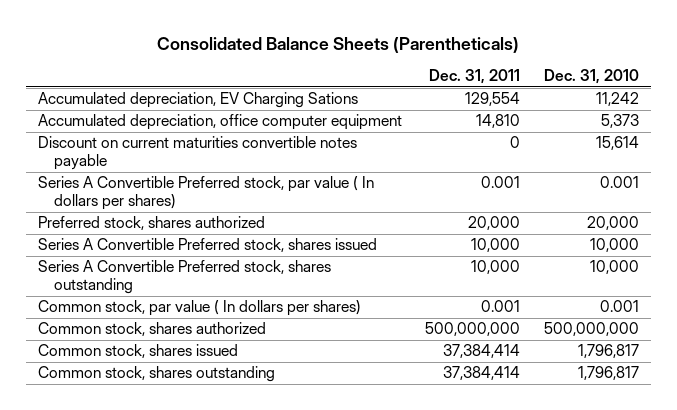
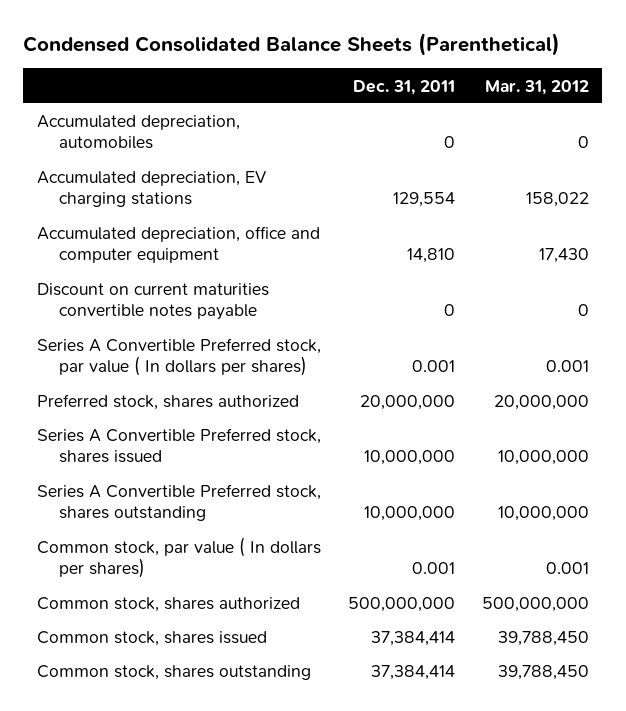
- Consolidated Balance Sheets (Parentheticals)
+ Condensed Consolidated Balance Sheets (Parenthetical)
- | Dec. 31, 2011 | Dec. 31, 2010
+ | Dec. 31, 2011 | Mar. 31, 2012
- Accumulated depreciation, EV Charging Sations | 129,554 | 11,242
- Accumulated depreciation, office computer equipment | 14,810 | 5,373
+ Accumulated depreciation, automobiles | 0 | 0
+ Accumulated depreciation, EV charging stations | 129,554 | 158,022
+ Accumulated depreciation, office and computer equipment | 14,810 | 17,430
- Preferred stock, shares authorized | 20,000 | 20,000
- Series A Convertible Preferred stock, shares issued | 10,000 | 10,000
- Series A Convertible Preferred stock, shares outstanding | 10,000 | 10,000
+ Preferred stock, shares authorized | 20,000,000 | 20,000,000
+ Series A Convertible Preferred stock, shares issued | 10,000,000 | 10,000,000
+ Series A Convertible Preferred stock, shares outstanding | 10,000,000 | 10,000,000

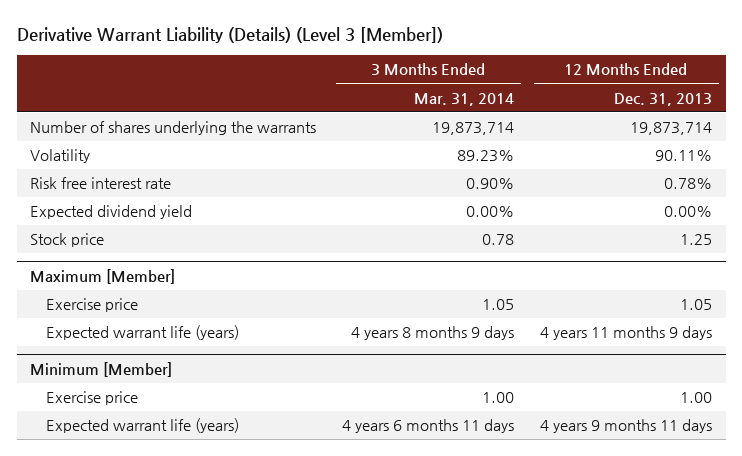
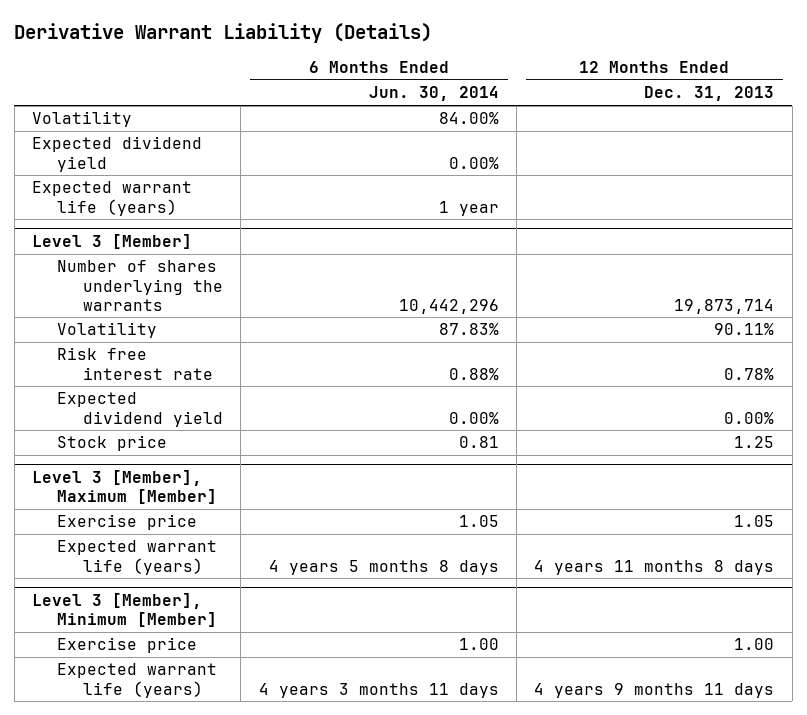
- Derivative Warrant Liability (Details) (Level 3 [Member])
+ Derivative Warrant Liability (Details)
- | 3 Months Ended Mar. 31, 2014 | 12 Months Ended Dec. 31, 2013
+ | 6 Months Ended Jun. 30, 2014 | 12 Months Ended Dec. 31, 2013
+ Volatility | 84.00% |
+ Expected dividend yield | 0.00% |
+ Expected warrant life (years) | 1 year |
+ Level 3 [Member]
- Maximum [Member]
+ Level 3 [Member], Maximum [Member]
- Expected warrant life (years) | 4 years 8 months 9 days | 4 years 11 months 9 days
- Minimum [Member]
+ Expected warrant life (years) | 4 years 5 months 8 days | 4 years 11 months 8 days
+ Level 3 [Member], Minimum [Member]

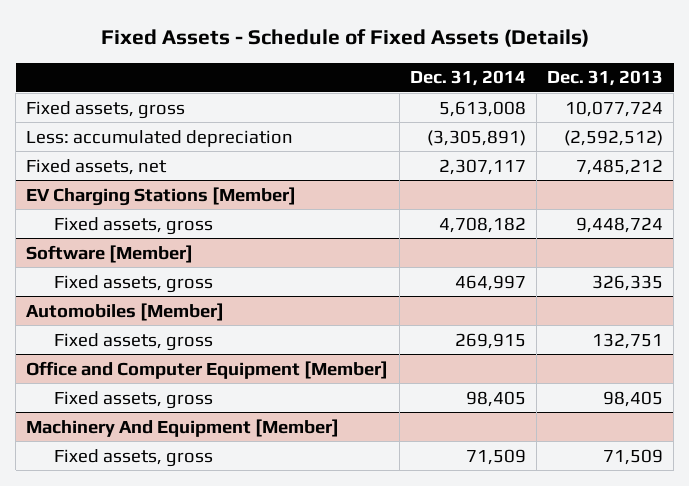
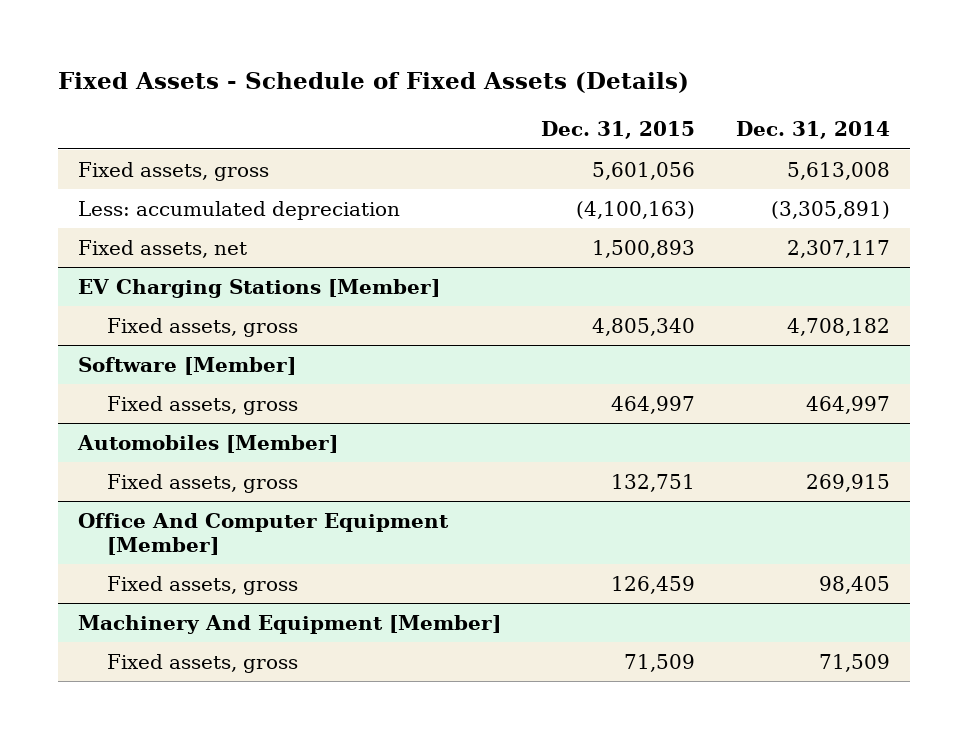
- | Dec. 31, 2014 | Dec. 31, 2013
+ | Dec. 31, 2015 | Dec. 31, 2014
- Office and Computer Equipment [Member]
+ Office And Computer Equipment [Member]

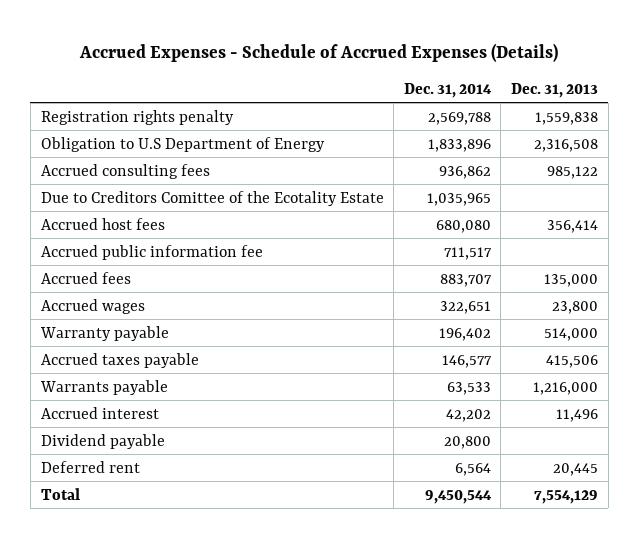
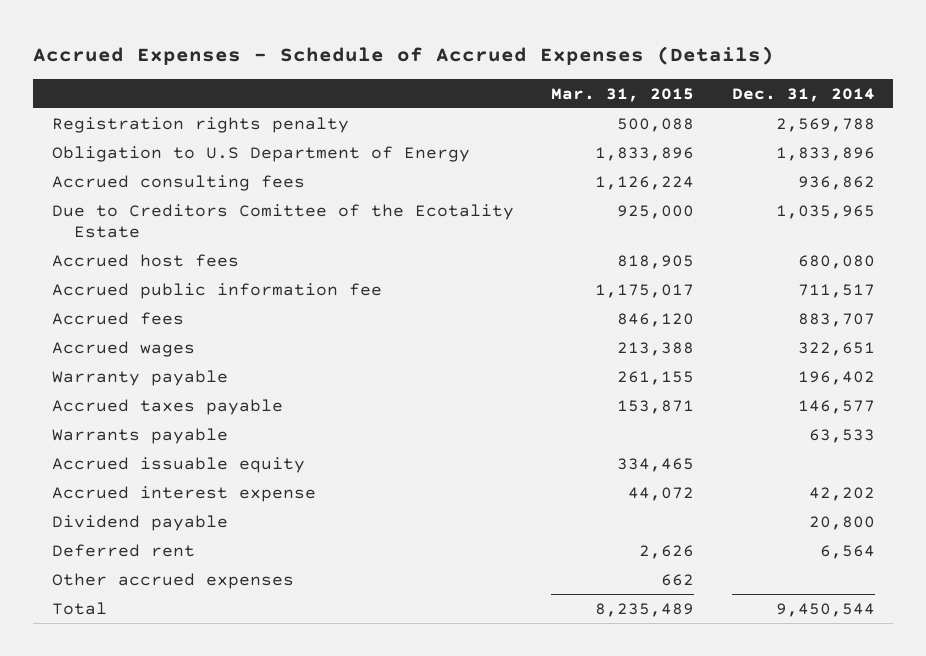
- | Dec. 31, 2014 | Dec. 31, 2013
+ | Mar. 31, 2015 | Dec. 31, 2014
- Accrued interest | 42,202 | 11,496
+ Accrued issuable equity | 334,465 |
+ Accrued interest expense | 44,072 | 42,202
+ Other accrued expenses | 662 |

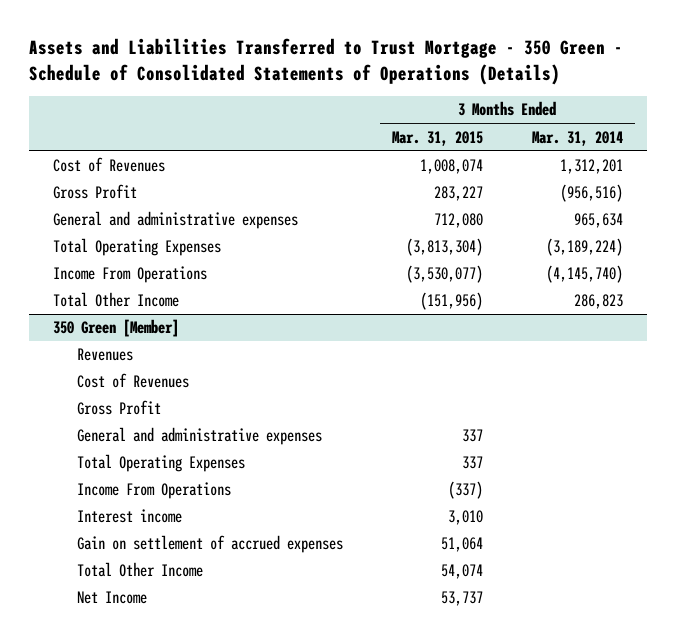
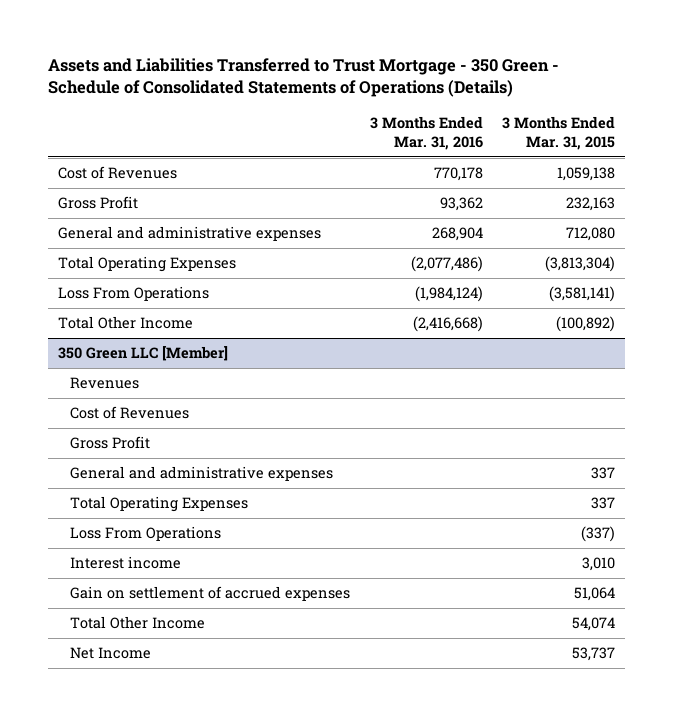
- | 3 Months Ended Mar. 31, 2015 | 3 Months Ended Mar. 31, 2014
+ | 3 Months Ended Mar. 31, 2016 | 3 Months Ended Mar. 31, 2015
- Cost of Revenues | 1,008,074 | 1,312,201
- Gross Profit | 283,227 | (956,516)
+ Cost of Revenues | 770,178 | 1,059,138
+ Gross Profit | 93,362 | 232,163
- Income From Operations | (3,530,077) | (4,145,740)
- Total Other Income | (151,956) | 286,823
- 350 Green [Member]
+ Loss From Operations | (1,984,124) | (3,581,141)
+ Total Other Income | (2,416,668) | (100,892)
+ 350 Green LLC [Member]
- Income From Operations | (337) |
+ Loss From Operations | | (337)

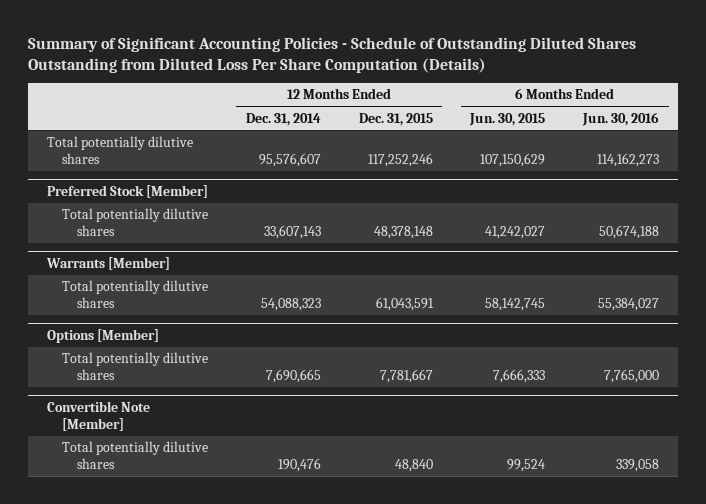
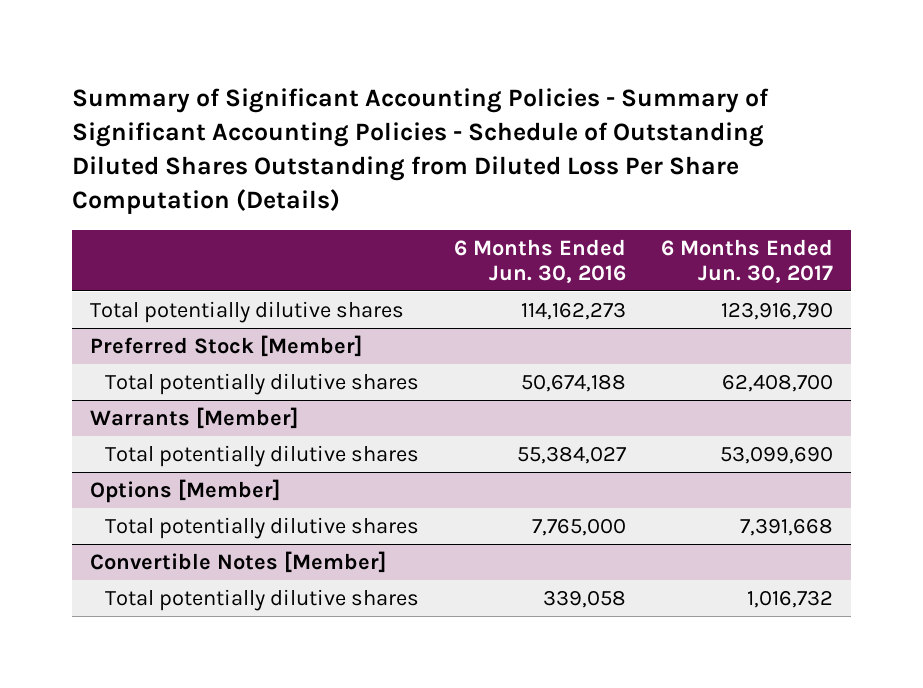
- Summary of Significant Accounting Policies - Schedule of Outstanding Diluted Shares Outstanding from Diluted Loss Per Share Computation (Details)
+ Summary of Significant Accounting Policies - Summary of Significant Accounting Policies - Schedule of Outstanding Diluted Shares Outstanding from Diluted Loss Per Share Computation (Details)
- | 12 Months Ended Dec. 31, 2014 | 12 Months Ended Dec. 31, 2015 | 6 Months Ended Jun. 30, 2015 | 6 Months Ended Jun. 30, 2016
+ | 6 Months Ended Jun. 30, 2016 | 6 Months Ended Jun. 30, 2017
- Convertible Note [Member]
+ Convertible Notes [Member]

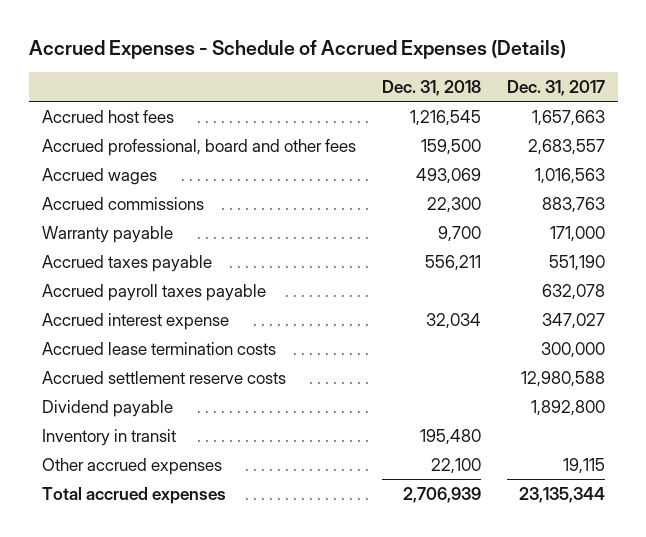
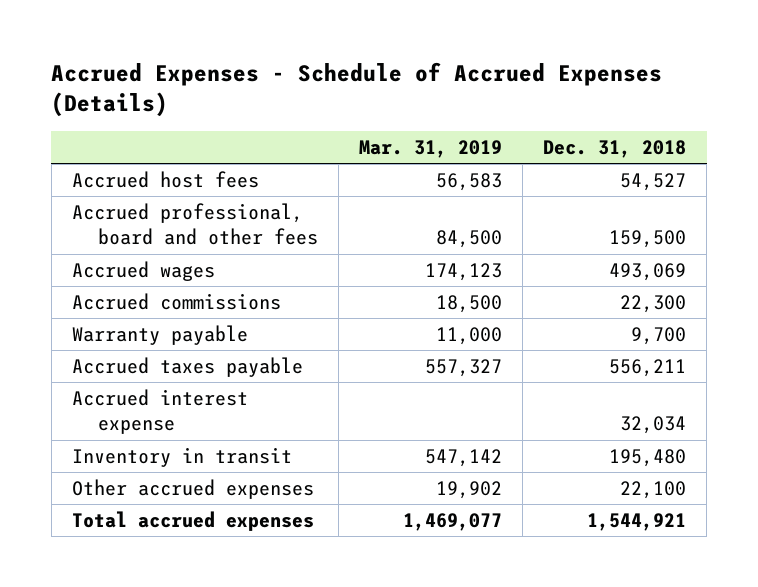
- | Dec. 31, 2018 | Dec. 31, 2017
+ | Mar. 31, 2019 | Dec. 31, 2018
- Accrued host fees | 1,216,545 | 1,657,663
+ Accrued host fees | 56,583 | 54,527
- Accrued payroll taxes payable | | 632,078
- Accrued lease termination costs | | 300,000
- Accrued settlement reserve costs | | 12,980,588
- Dividend payable | | 1,892,800
- Total accrued expenses | 2,706,939 | 23,135,344
+ Total accrued expenses | 1,469,077 | 1,544,921

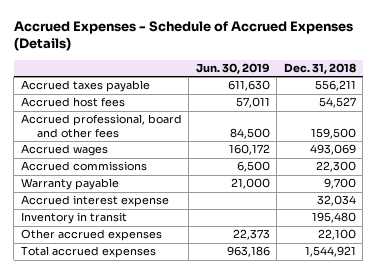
- | Mar. 31, 2019 | Dec. 31, 2018
+ | Jun. 30, 2019 | Dec. 31, 2018
moved up: Accrued taxes payable | 611,630 | 556,211

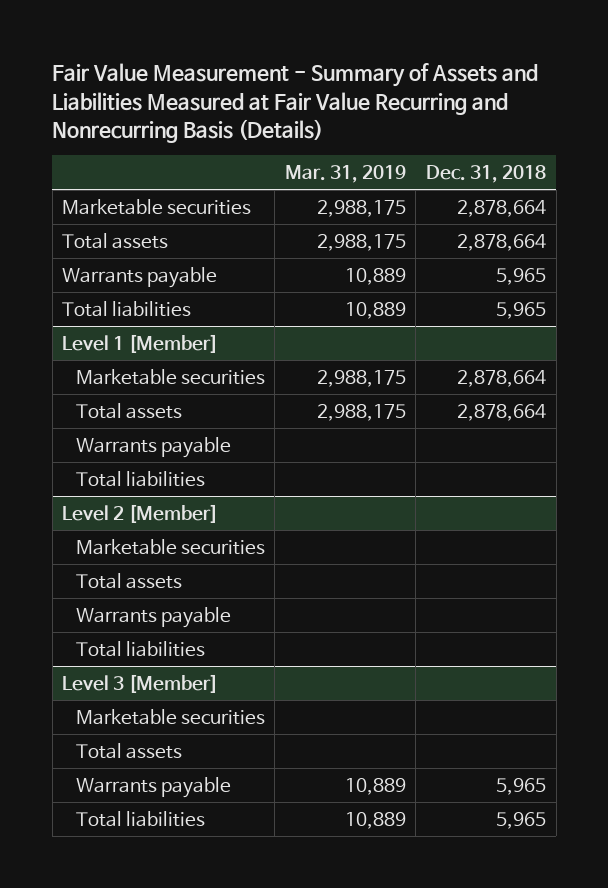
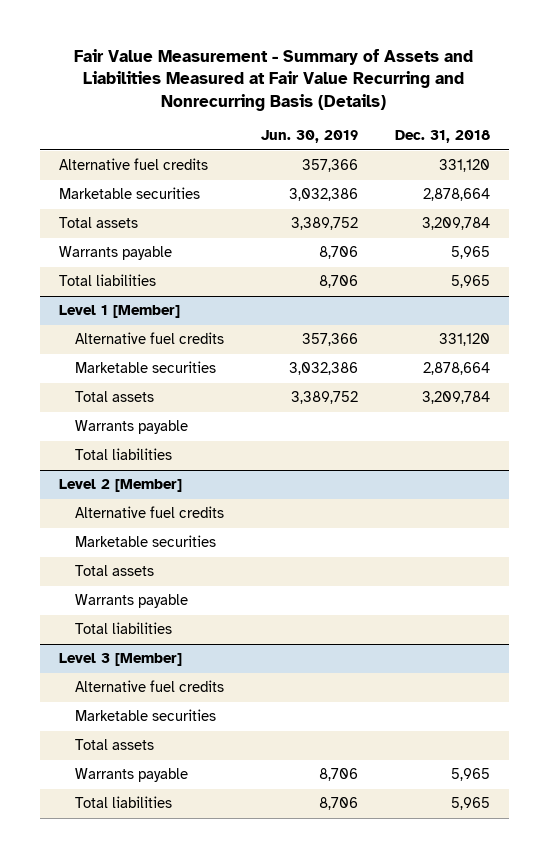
- | Mar. 31, 2019 | Dec. 31, 2018
+ | Jun. 30, 2019 | Dec. 31, 2018
+ Alternative fuel credits | 357,366 | 331,120
- Total assets | 2,988,175 | 2,878,664
+ Total assets | 3,389,752 | 3,209,784
@ Level 1 [Member]
+ Alternative fuel credits | 357,366 | 331,120
- Total assets | 2,988,175 | 2,878,664
+ Total assets | 3,389,752 | 3,209,784
@ Level 2 [Member]
+ Alternative fuel credits
@ Level 3 [Member]
+ Alternative fuel credits

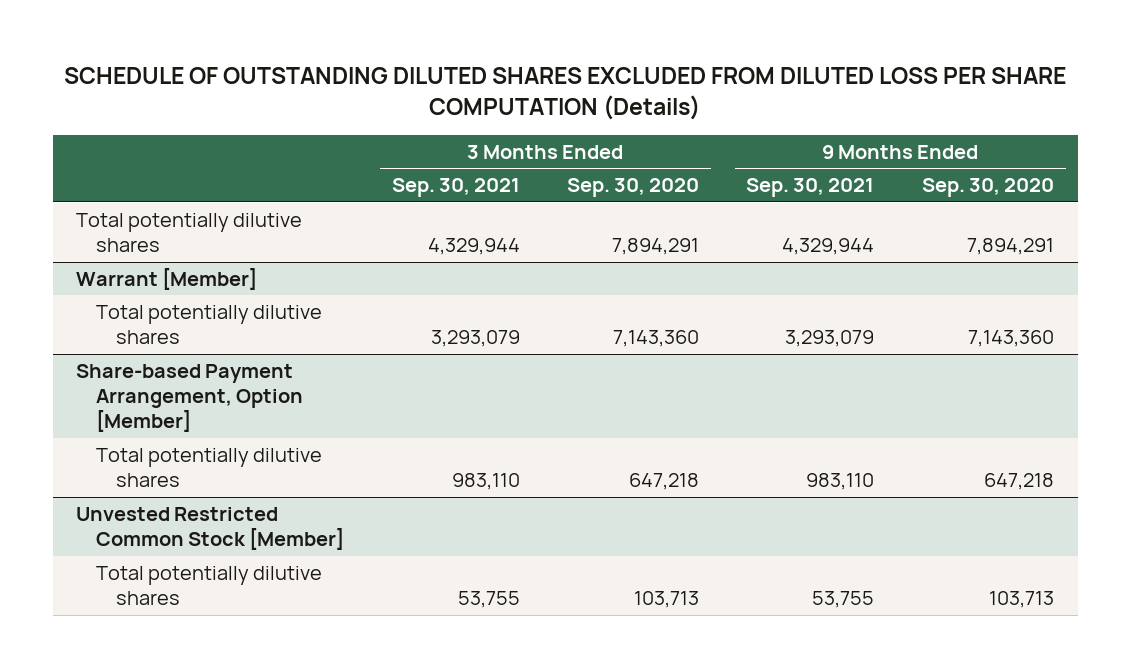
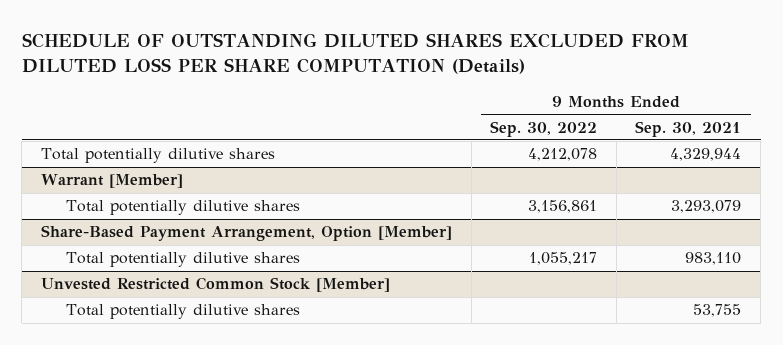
- | 3 Months Ended Sep. 30, 2021 | 3 Months Ended Sep. 30, 2020 | 9 Months Ended Sep. 30, 2021 | 9 Months Ended Sep. 30, 2020
+ | 9 Months Ended Sep. 30, 2022 | 9 Months Ended Sep. 30, 2021
- Share-based Payment Arrangement, Option [Member]
+ Share-Based Payment Arrangement, Option [Member]

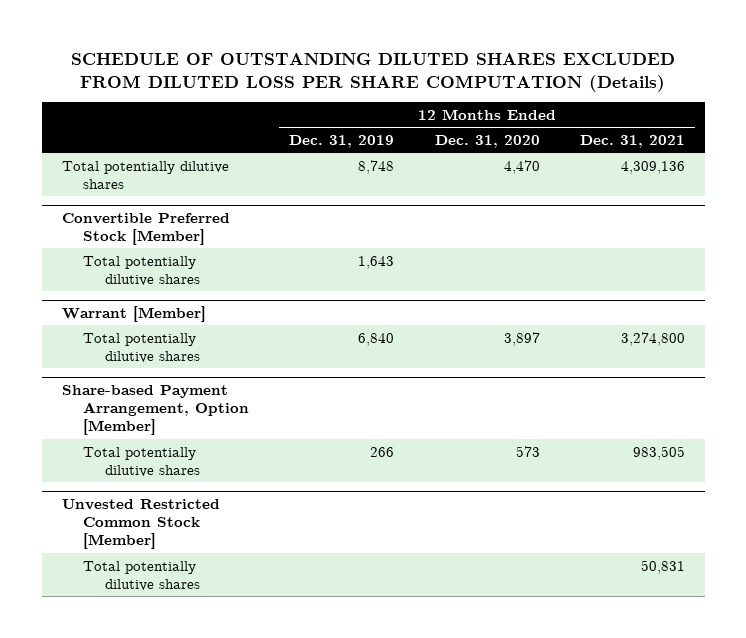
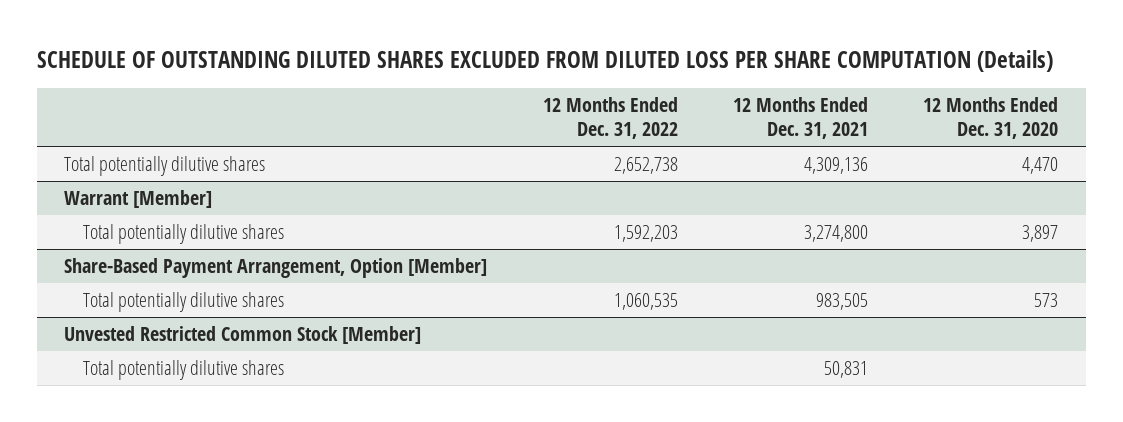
- | 12 Months Ended Dec. 31, 2019 | 12 Months Ended Dec. 31, 2020 | 12 Months Ended Dec. 31, 2021
+ | 12 Months Ended Dec. 31, 2022 | 12 Months Ended Dec. 31, 2021 | 12 Months Ended Dec. 31, 2020
- Convertible Preferred Stock [Member]
- Total potentially dilutive shares | 1,643 | |
- Share-based Payment Arrangement, Option [Member]
+ Share-Based Payment Arrangement, Option [Member]

